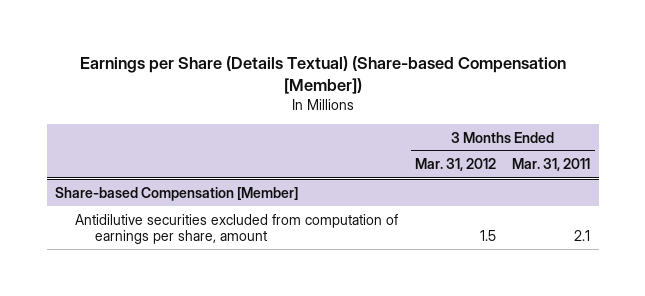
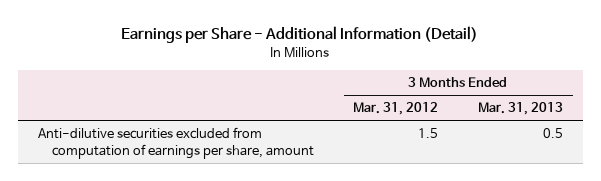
- Earnings per Share (Details Textual) (Share-based Compensation [Member])
+ Earnings per Share - Additional Information (Detail)
- | 3 Months Ended Mar. 31, 2012 | 3 Months Ended Mar. 31, 2011
+ | 3 Months Ended Mar. 31, 2012 | 3 Months Ended Mar. 31, 2013
- Share-based Compensation [Member]
- Antidilutive securities excluded from computation of earnings per share, amount | 1.5 | 2.1
+ Anti-dilutive securities excluded from computation of earnings per share, amount | 1.5 | 0.5

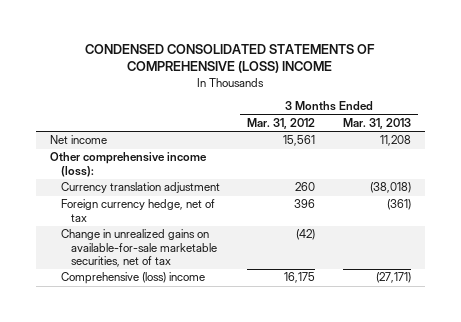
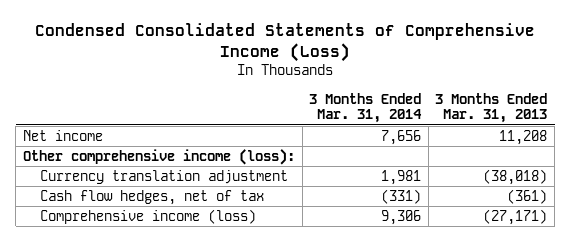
- CONDENSED CONSOLIDATED STATEMENTS OF COMPREHENSIVE (LOSS) INCOME
+ Condensed Consolidated Statements of Comprehensive Income (Loss)
- | 3 Months Ended Mar. 31, 2012 | 3 Months Ended Mar. 31, 2013
+ | 3 Months Ended Mar. 31, 2014 | 3 Months Ended Mar. 31, 2013
- Foreign currency hedge, net of tax | 396 | (361)
- Change in unrealized gains on available-for-sale marketable securities, net of tax | (42) |
- Comprehensive (loss) income | 16,175 | (27,171)
+ Cash flow hedges, net of tax | (331) | (361)
+ Comprehensive income (loss) | 9,306 | (27,171)

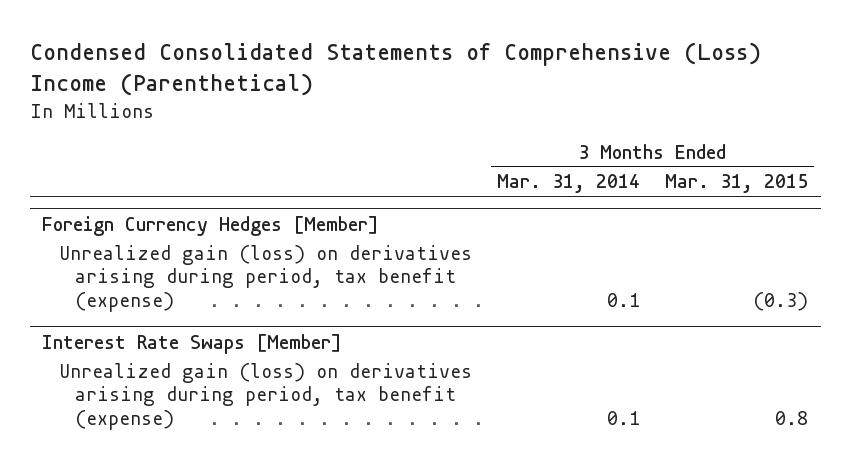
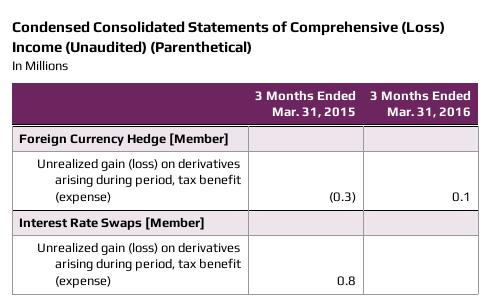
- Condensed Consolidated Statements of Comprehensive (Loss) Income (Parenthetical)
+ Condensed Consolidated Statements of Comprehensive (Loss) Income (Unaudited) (Parenthetical)
- | 3 Months Ended Mar. 31, 2014 | 3 Months Ended Mar. 31, 2015
+ | 3 Months Ended Mar. 31, 2015 | 3 Months Ended Mar. 31, 2016
- Foreign Currency Hedges [Member]
+ Foreign Currency Hedge [Member]

